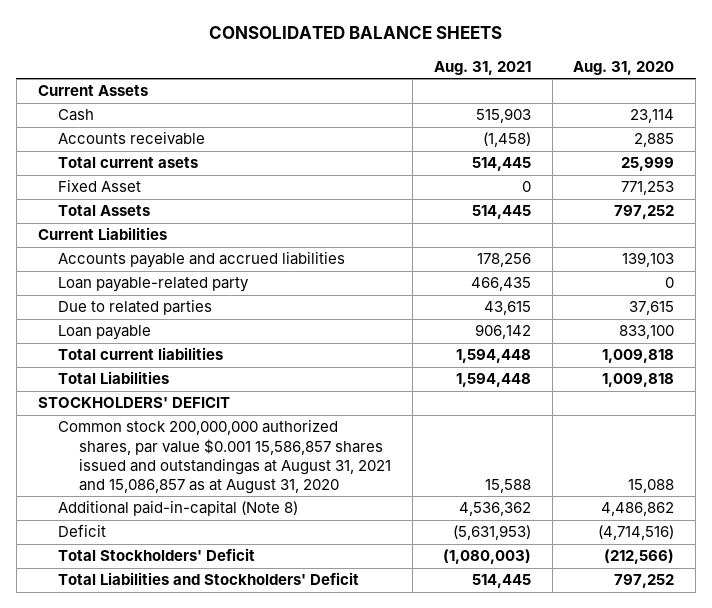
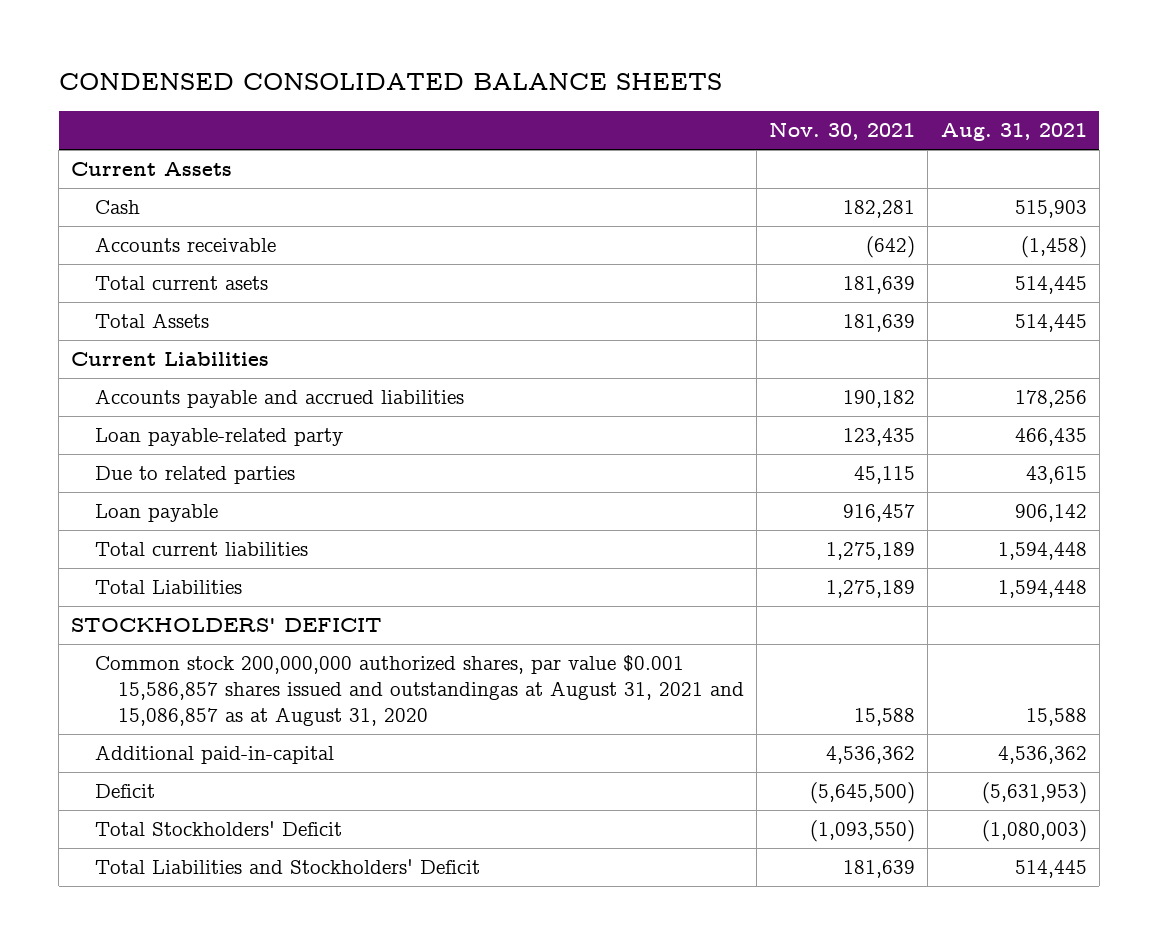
- CONSOLIDATED BALANCE SHEETS
+ CONDENSED CONSOLIDATED BALANCE SHEETS
- | Aug. 31, 2021 | Aug. 31, 2020
+ | Nov. 30, 2021 | Aug. 31, 2021
- Fixed Asset | 0 | 771,253
- Additional paid-in-capital (Note 8) | 4,536,362 | 4,486,862
+ Additional paid-in-capital | 4,536,362 | 4,536,362

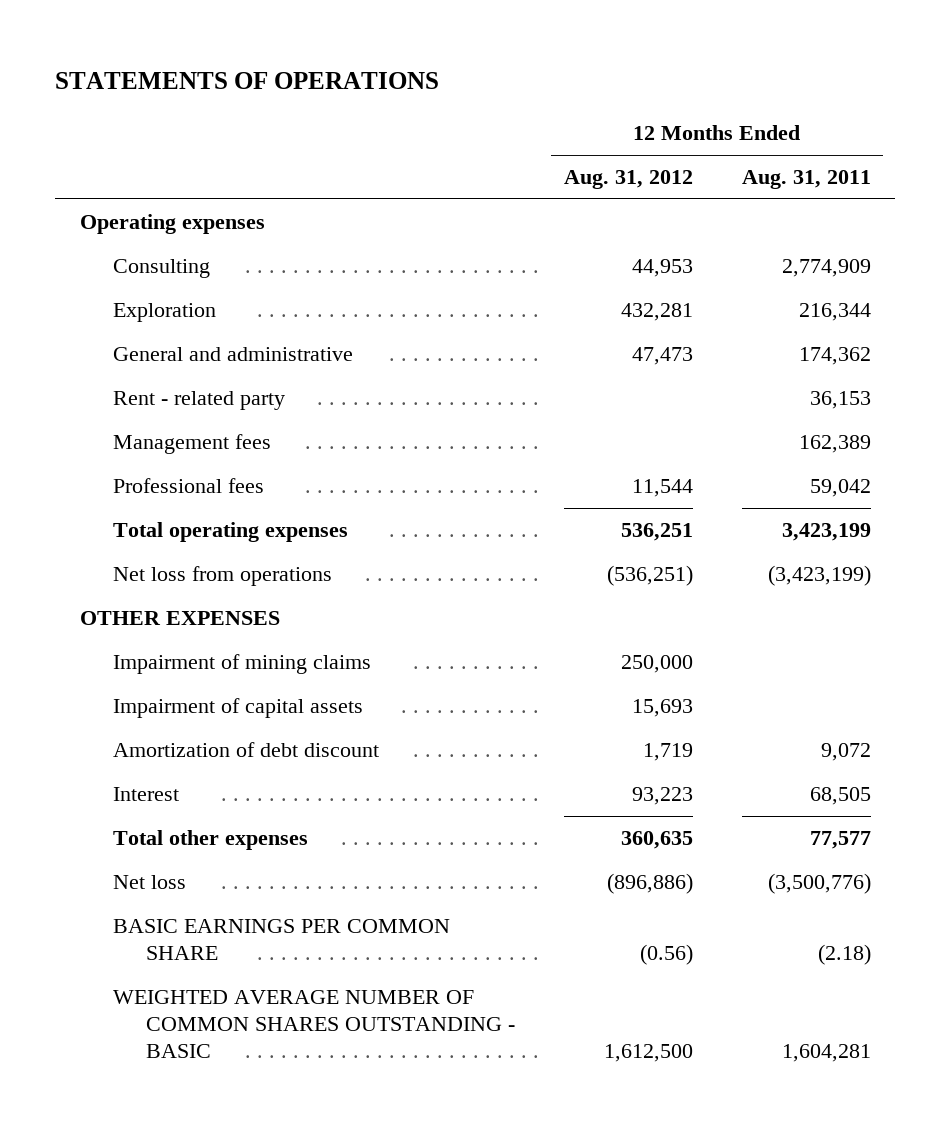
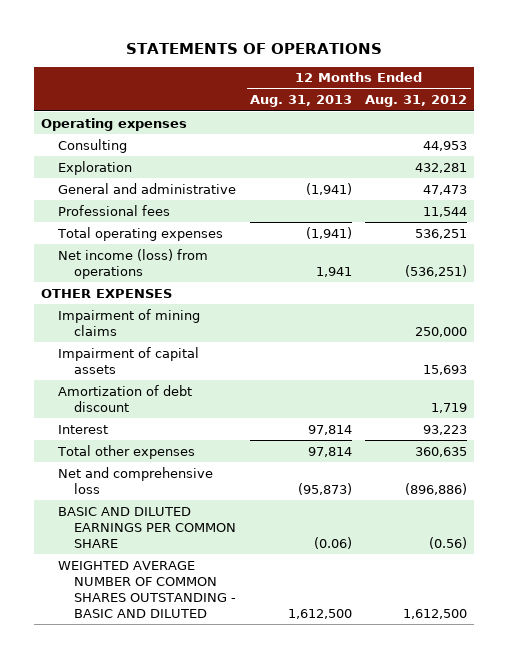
- | 12 Months Ended Aug. 31, 2012 | 12 Months Ended Aug. 31, 2011
+ | 12 Months Ended Aug. 31, 2013 | 12 Months Ended Aug. 31, 2012
- Rent - related party | | 36,153
- Management fees | | 162,389
- Net loss from operations | (536,251) | (3,423,199)
+ Net income (loss) from operations | 1,941 | (536,251)
- Net loss | (896,886) | (3,500,776)
- BASIC EARNINGS PER COMMON SHARE | (0.56) | (2.18)
- WEIGHTED AVERAGE NUMBER OF COMMON SHARES OUTSTANDING - BASIC | 1,612,500 | 1,604,281
+ Net and comprehensive loss | (95,873) | (896,886)
+ BASIC AND DILUTED EARNINGS PER COMMON SHARE | (0.06) | (0.56)
+ WEIGHTED AVERAGE NUMBER OF COMMON SHARES OUTSTANDING - BASIC AND DILUTED | 1,612,500 | 1,612,500

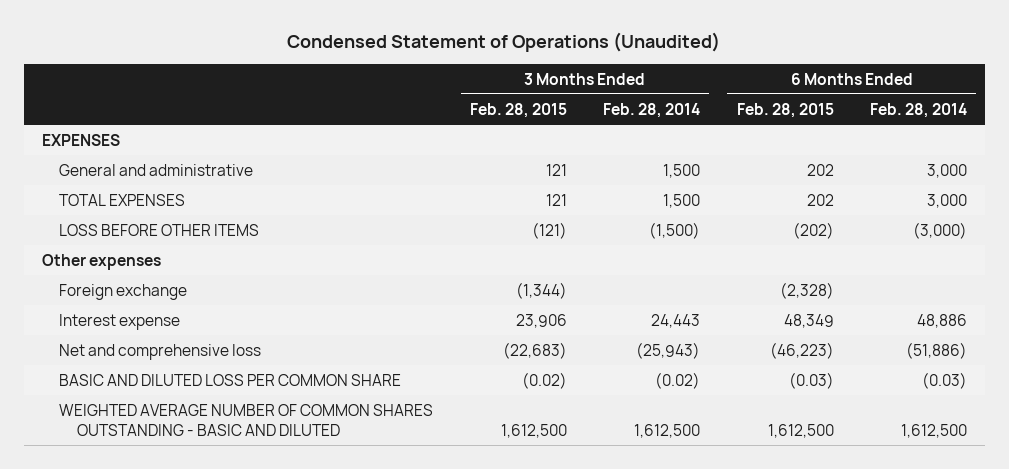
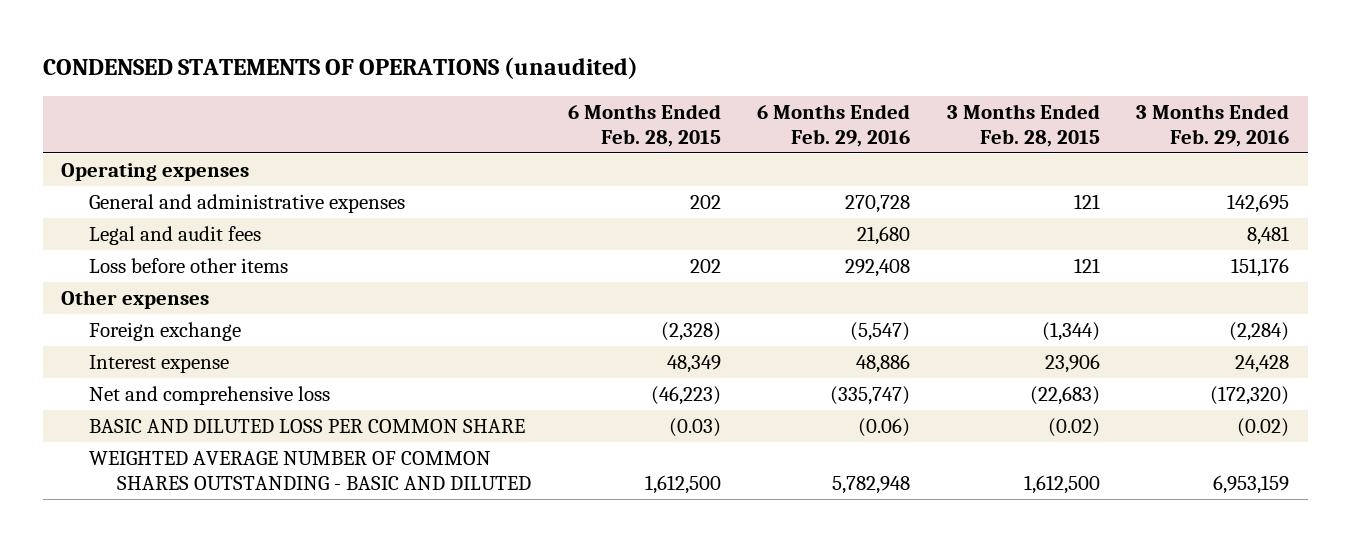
- Condensed Statement of Operations (Unaudited)
+ CONDENSED STATEMENTS OF OPERATIONS (unaudited)
- | 3 Months Ended Feb. 28, 2015 | 3 Months Ended Feb. 28, 2014 | 6 Months Ended Feb. 28, 2015 | 6 Months Ended Feb. 28, 2014
+ | 6 Months Ended Feb. 28, 2015 | 6 Months Ended Feb. 29, 2016 | 3 Months Ended Feb. 28, 2015 | 3 Months Ended Feb. 29, 2016
- EXPENSES
- General and administrative | 121 | 1,500 | 202 | 3,000
- TOTAL EXPENSES | 121 | 1,500 | 202 | 3,000
- LOSS BEFORE OTHER ITEMS | (121) | (1,500) | (202) | (3,000)
+ Operating expenses
+ General and administrative expenses | 202 | 270,728 | 121 | 142,695
+ Legal and audit fees | | 21,680 | | 8,481
+ Loss before other items | 202 | 292,408 | 121 | 151,176

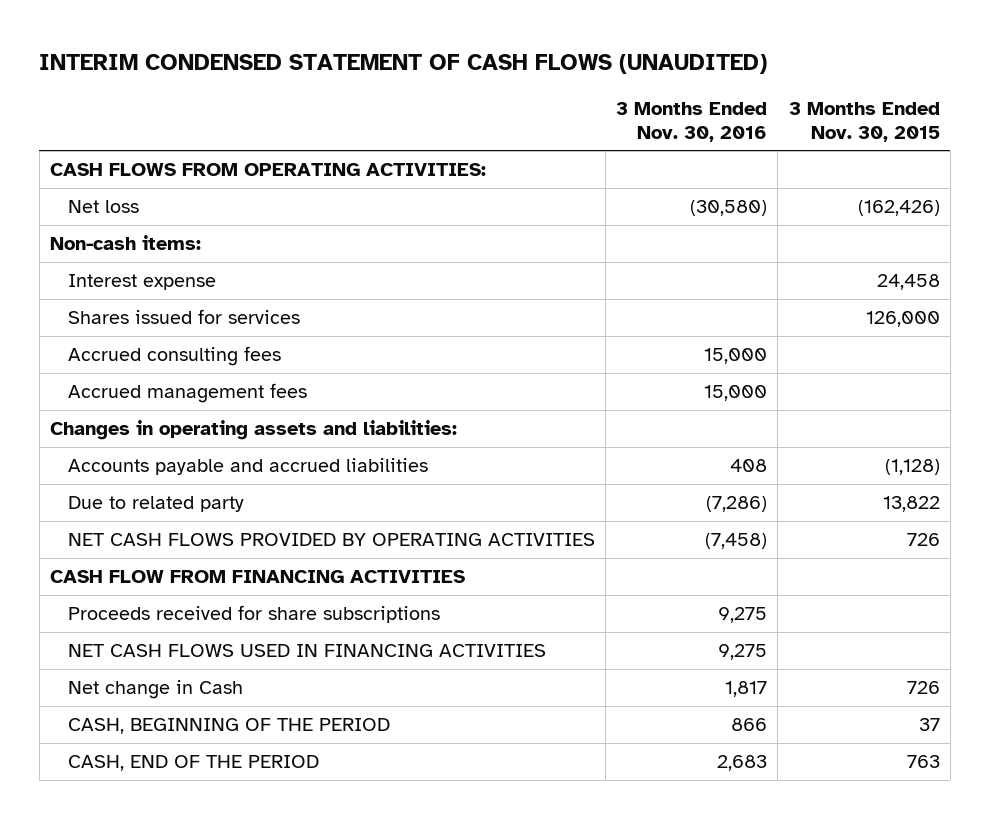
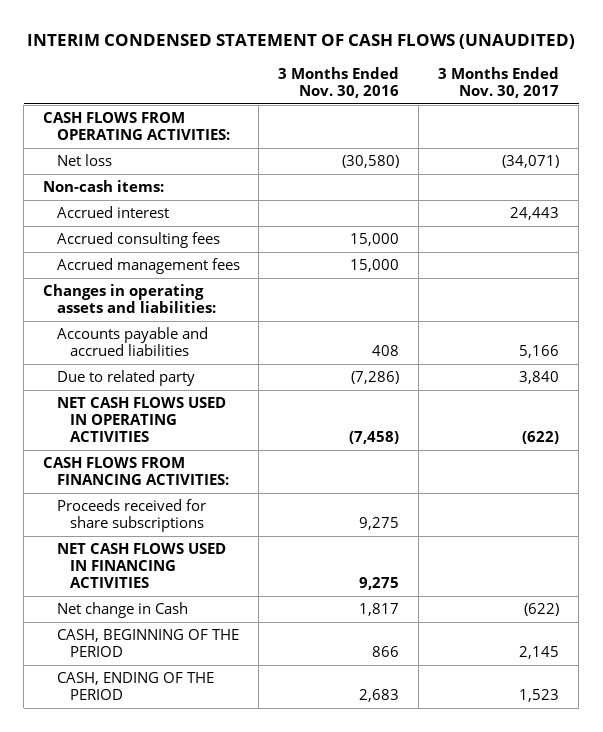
- | 3 Months Ended Nov. 30, 2016 | 3 Months Ended Nov. 30, 2015
+ | 3 Months Ended Nov. 30, 2016 | 3 Months Ended Nov. 30, 2017
- Interest expense | | 24,458
- Shares issued for services | | 126,000
+ Accrued interest | | 24,443
- NET CASH FLOWS PROVIDED BY OPERATING ACTIVITIES | (7,458) | 726
- CASH FLOW FROM FINANCING ACTIVITIES
+ NET CASH FLOWS USED IN OPERATING ACTIVITIES | (7,458) | (622)
+ CASH FLOWS FROM FINANCING ACTIVITIES:
- CASH, END OF THE PERIOD | 2,683 | 763
+ CASH, ENDING OF THE PERIOD | 2,683 | 1,523

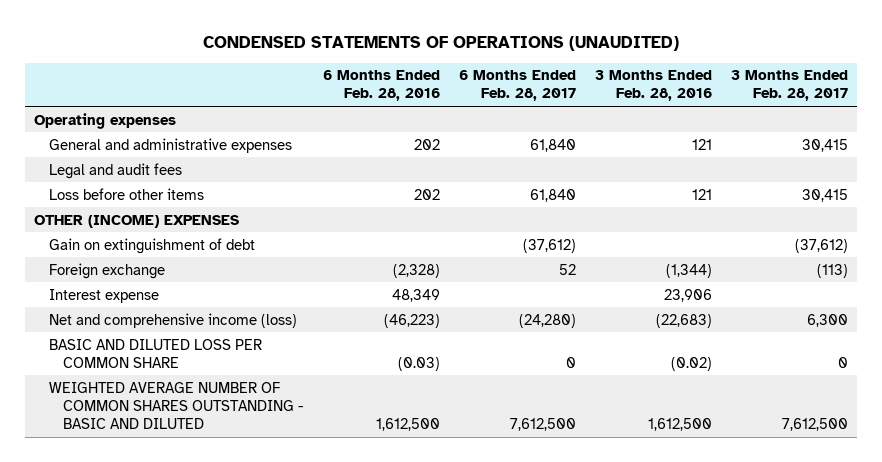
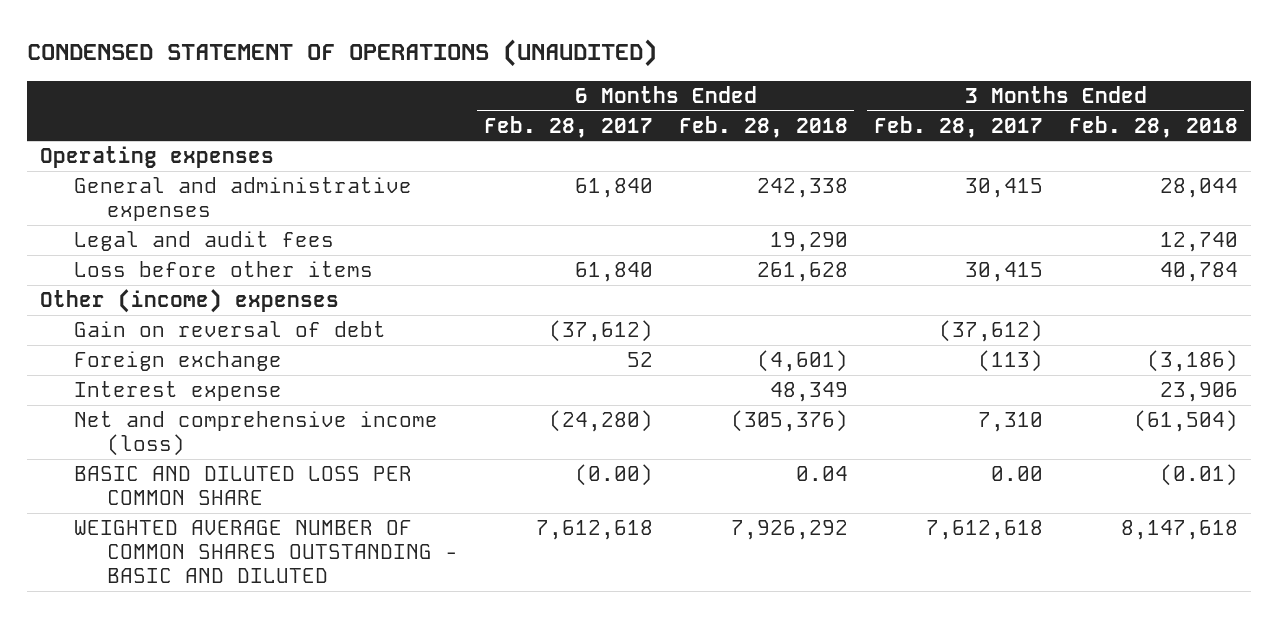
- CONDENSED STATEMENTS OF OPERATIONS (UNAUDITED)
+ CONDENSED STATEMENT OF OPERATIONS (UNAUDITED)
- | 6 Months Ended Feb. 28, 2016 | 6 Months Ended Feb. 28, 2017 | 3 Months Ended Feb. 28, 2016 | 3 Months Ended Feb. 28, 2017
+ | 6 Months Ended Feb. 28, 2017 | 6 Months Ended Feb. 28, 2018 | 3 Months Ended Feb. 28, 2017 | 3 Months Ended Feb. 28, 2018
- OTHER (INCOME) EXPENSES
- Gain on extinguishment of debt | | (37,612) | | (37,612)
+ Other (income) expenses
+ Gain on reversal of debt | (37,612) | | (37,612) |
- Net and comprehensive income (loss) | (46,223) | (24,280) | (22,683) | 6,300
- BASIC AND DILUTED LOSS PER COMMON SHARE | (0.03) | 0 | (0.02) | 0
- WEIGHTED AVERAGE NUMBER OF COMMON SHARES OUTSTANDING - BASIC AND DILUTED | 1,612,500 | 7,612,500 | 1,612,500 | 7,612,500
+ Net and comprehensive income (loss) | (24,280) | (305,376) | 7,310 | (61,504)
+ BASIC AND DILUTED LOSS PER COMMON SHARE | (0.00) | 0.04 | 0.00 | (0.01)
+ WEIGHTED AVERAGE NUMBER OF COMMON SHARES OUTSTANDING - BASIC AND DILUTED | 7,612,618 | 7,926,292 | 7,612,618 | 8,147,618

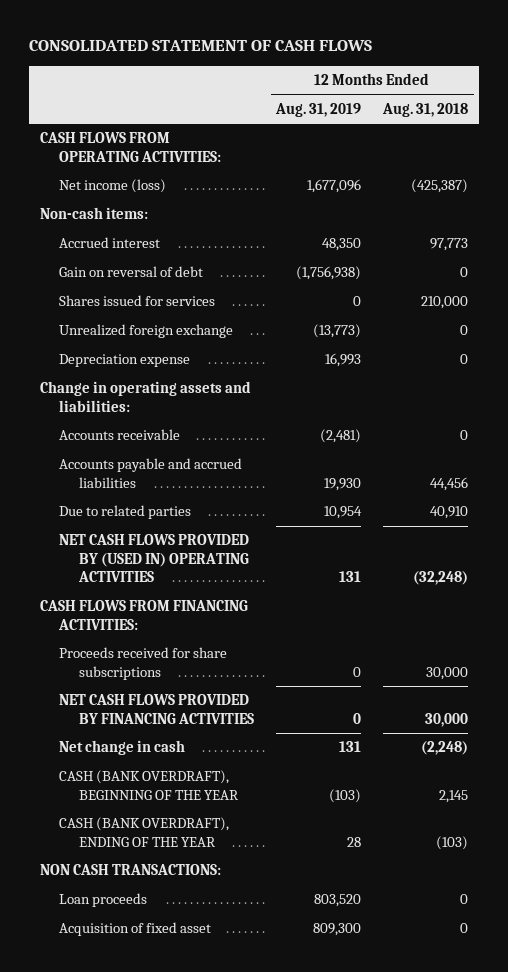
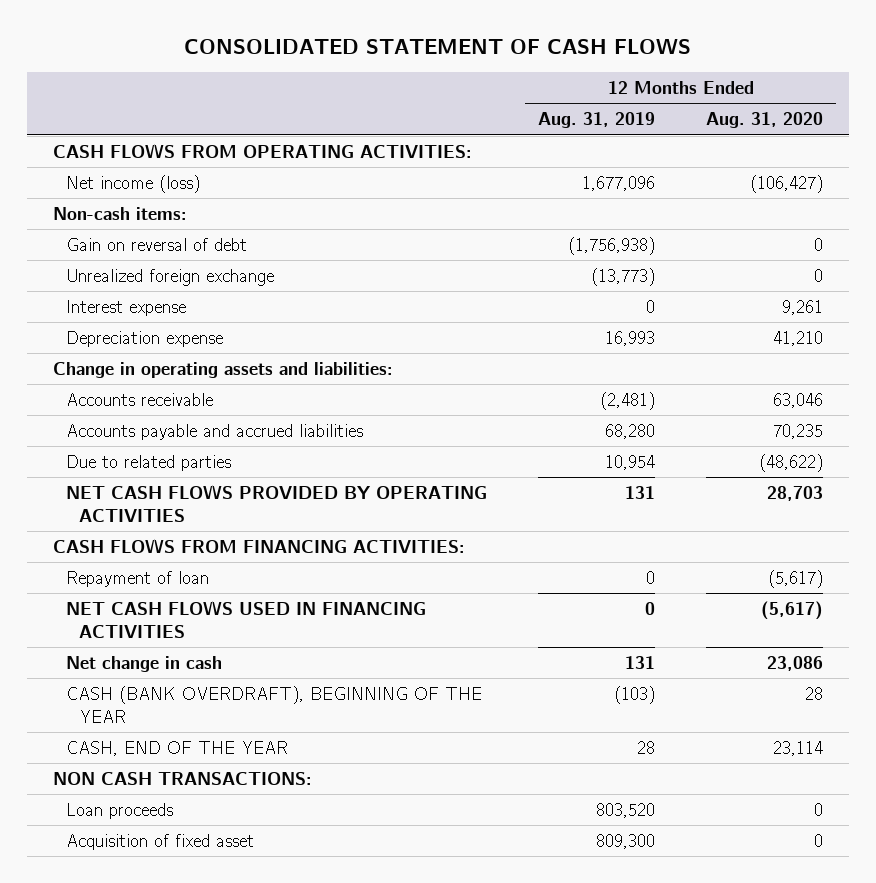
- | 12 Months Ended Aug. 31, 2019 | 12 Months Ended Aug. 31, 2018
+ | 12 Months Ended Aug. 31, 2019 | 12 Months Ended Aug. 31, 2020
- Accrued interest | 48,350 | 97,773
- Shares issued for services | 0 | 210,000
+ Interest expense | 0 | 9,261
- Accounts payable and accrued liabilities | 19,930 | 44,456
+ Accounts payable and accrued liabilities | 68,280 | 70,235
- NET CASH FLOWS PROVIDED BY (USED IN) OPERATING ACTIVITIES | 131 | (32,248)
+ NET CASH FLOWS PROVIDED BY OPERATING ACTIVITIES | 131 | 28,703
- Proceeds received for share subscriptions | 0 | 30,000
- NET CASH FLOWS PROVIDED BY FINANCING ACTIVITIES | 0 | 30,000
+ Repayment of loan | 0 | (5,617)
+ NET CASH FLOWS USED IN FINANCING ACTIVITIES | 0 | (5,617)
- CASH (BANK OVERDRAFT), ENDING OF THE YEAR | 28 | (103)
+ CASH, END OF THE YEAR | 28 | 23,114

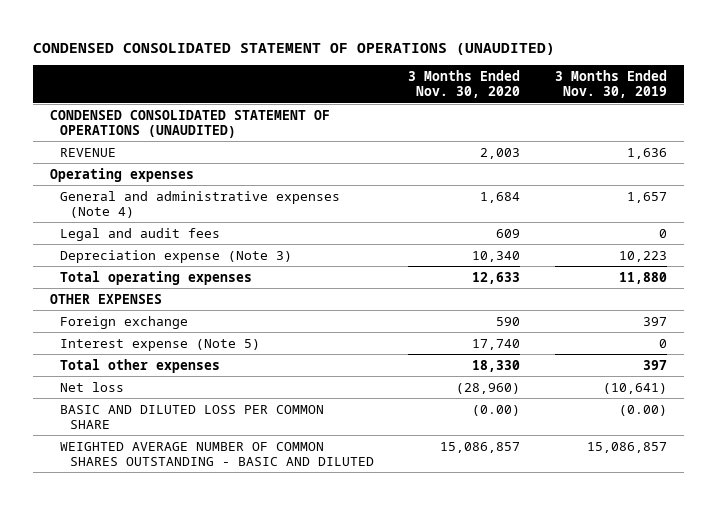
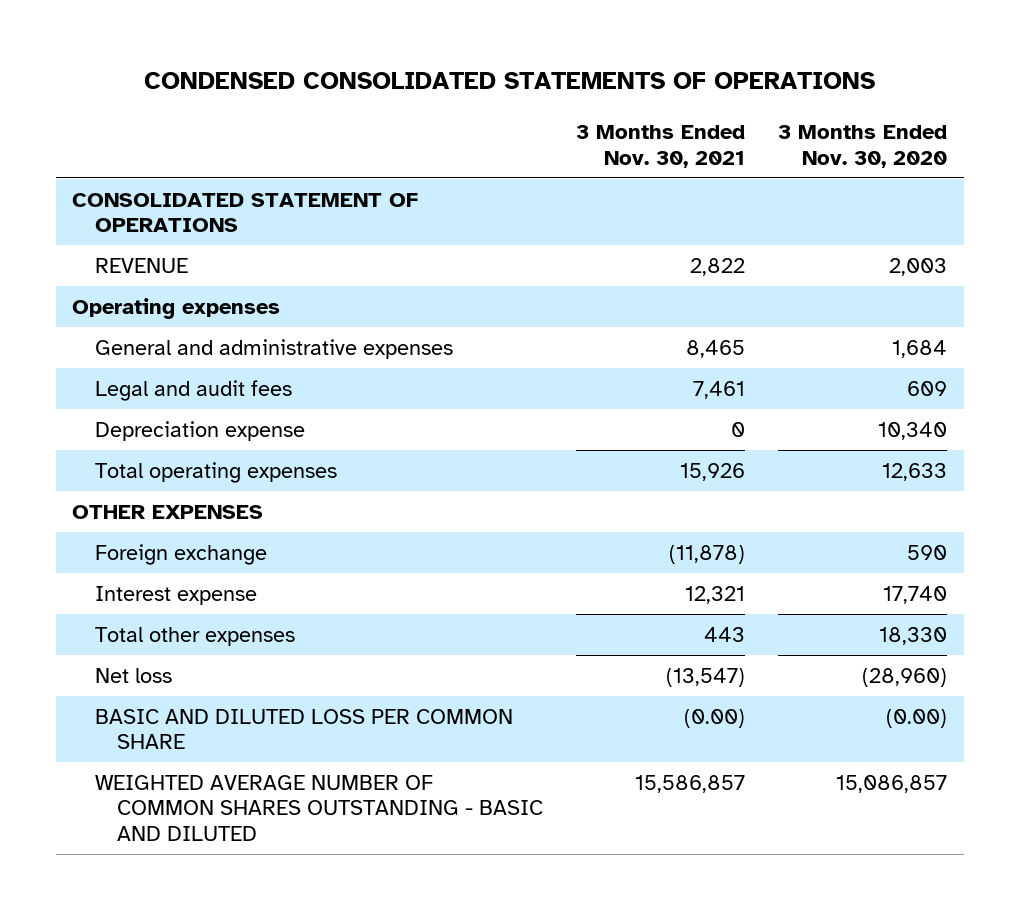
- CONDENSED CONSOLIDATED STATEMENT OF OPERATIONS (UNAUDITED)
+ CONDENSED CONSOLIDATED STATEMENTS OF OPERATIONS
- | 3 Months Ended Nov. 30, 2020 | 3 Months Ended Nov. 30, 2019
+ | 3 Months Ended Nov. 30, 2021 | 3 Months Ended Nov. 30, 2020
- CONDENSED CONSOLIDATED STATEMENT OF OPERATIONS (UNAUDITED)
+ CONSOLIDATED STATEMENT OF OPERATIONS
- General and administrative expenses (Note 4) | 1,684 | 1,657
+ General and administrative expenses | 8,465 | 1,684
- Depreciation expense (Note 3) | 10,340 | 10,223
+ Depreciation expense | 0 | 10,340
- Interest expense (Note 5) | 17,740 | 0
+ Interest expense | 12,321 | 17,740

